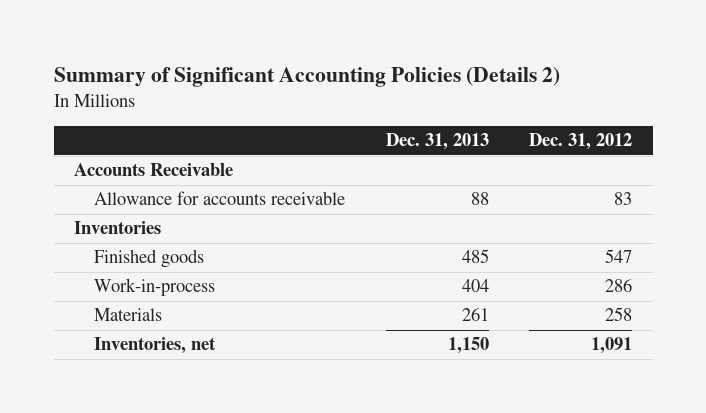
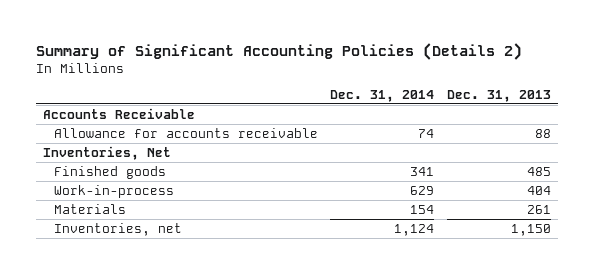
- | Dec. 31, 2013 | Dec. 31, 2012
+ | Dec. 31, 2014 | Dec. 31, 2013
- Inventories
+ Inventories, Net

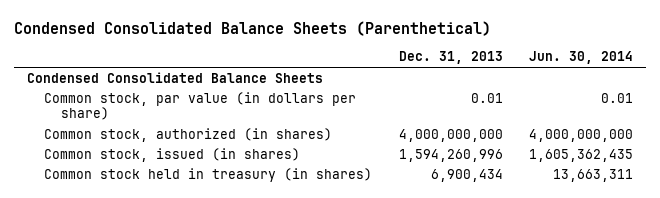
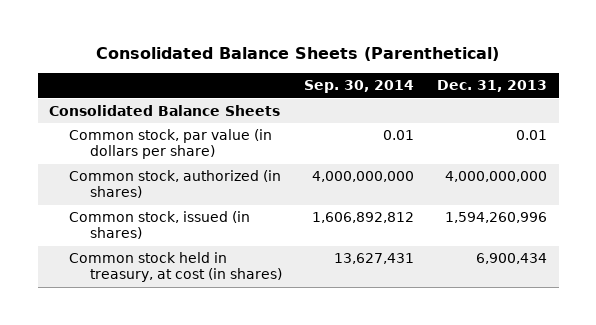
- Condensed Consolidated Balance Sheets (Parenthetical)
+ Consolidated Balance Sheets (Parenthetical)
- | Dec. 31, 2013 | Jun. 30, 2014
+ | Sep. 30, 2014 | Dec. 31, 2013
- Condensed Consolidated Balance Sheets
+ Consolidated Balance Sheets
- Common stock held in treasury (in shares) | 6,900,434 | 13,663,311
+ Common stock held in treasury, at cost (in shares) | 13,627,431 | 6,900,434

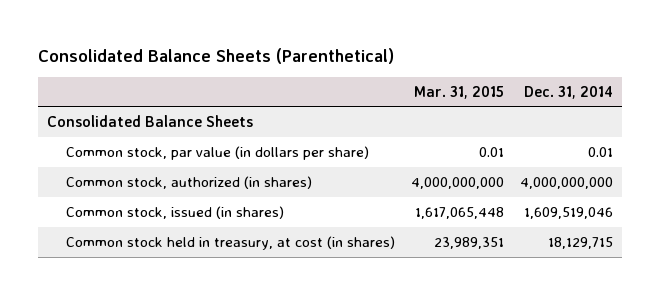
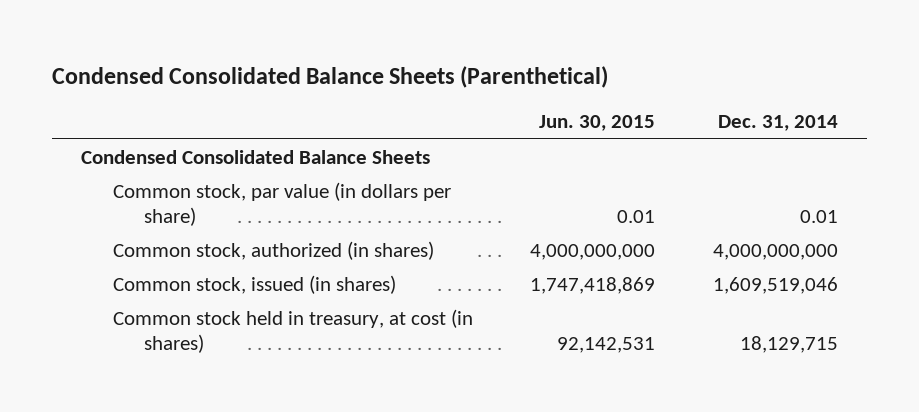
- Consolidated Balance Sheets (Parenthetical)
+ Condensed Consolidated Balance Sheets (Parenthetical)
- | Mar. 31, 2015 | Dec. 31, 2014
+ | Jun. 30, 2015 | Dec. 31, 2014
- Consolidated Balance Sheets
+ Condensed Consolidated Balance Sheets

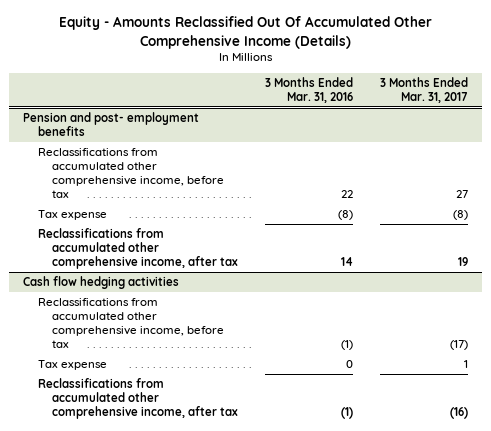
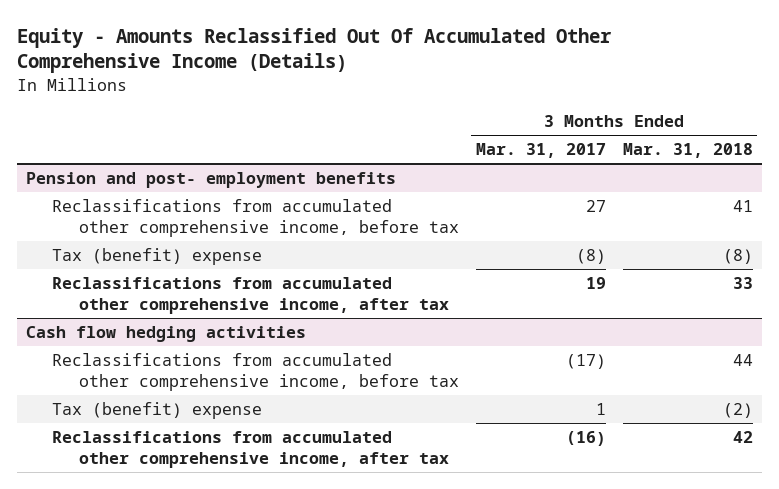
- | 3 Months Ended Mar. 31, 2016 | 3 Months Ended Mar. 31, 2017
+ | 3 Months Ended Mar. 31, 2017 | 3 Months Ended Mar. 31, 2018
@ Pension and post- employment benefits
- Tax expense | (8) | (8)
+ Tax (benefit) expense | (8) | (8)
@ Cash flow hedging activities
- Tax expense | 0 | 1
+ Tax (benefit) expense | 1 | (2)

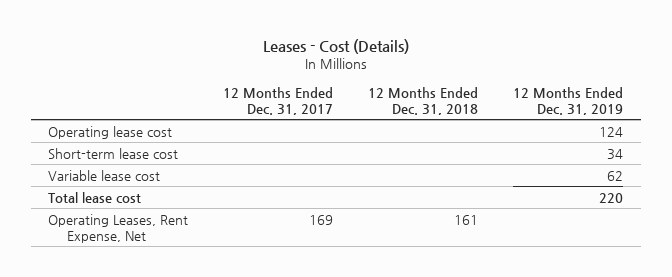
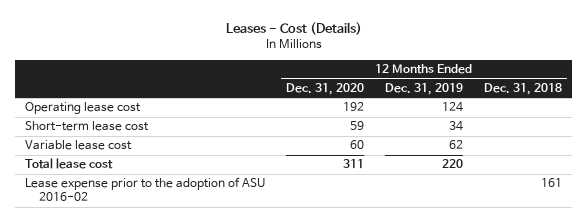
- | 12 Months Ended Dec. 31, 2017 | 12 Months Ended Dec. 31, 2018 | 12 Months Ended Dec. 31, 2019
+ | 12 Months Ended Dec. 31, 2020 | 12 Months Ended Dec. 31, 2019 | 12 Months Ended Dec. 31, 2018
- Operating Leases, Rent Expense, Net | 169 | 161 |
+ Lease expense prior to the adoption of ASU 2016-02 | | | 161

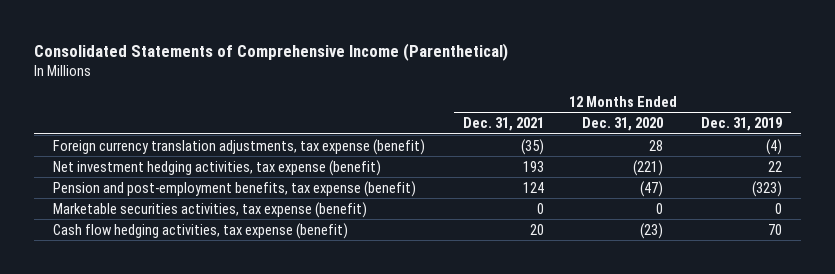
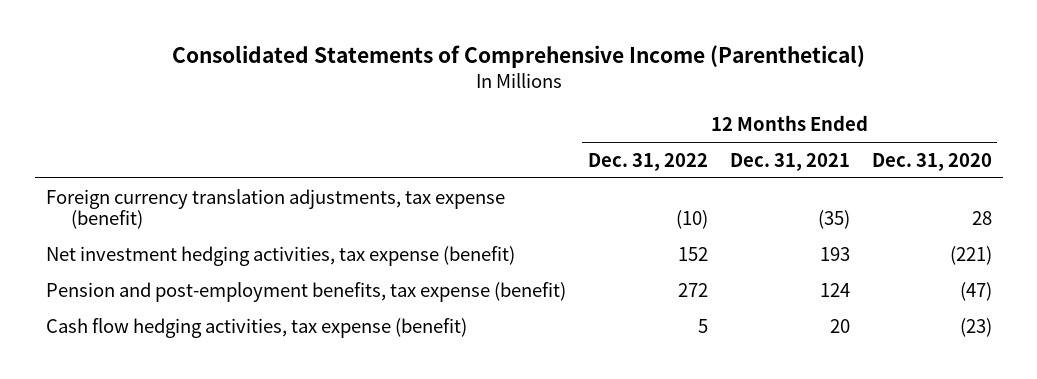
- | 12 Months Ended Dec. 31, 2021 | 12 Months Ended Dec. 31, 2020 | 12 Months Ended Dec. 31, 2019
+ | 12 Months Ended Dec. 31, 2022 | 12 Months Ended Dec. 31, 2021 | 12 Months Ended Dec. 31, 2020
- Marketable securities activities, tax expense (benefit) | 0 | 0 | 0

